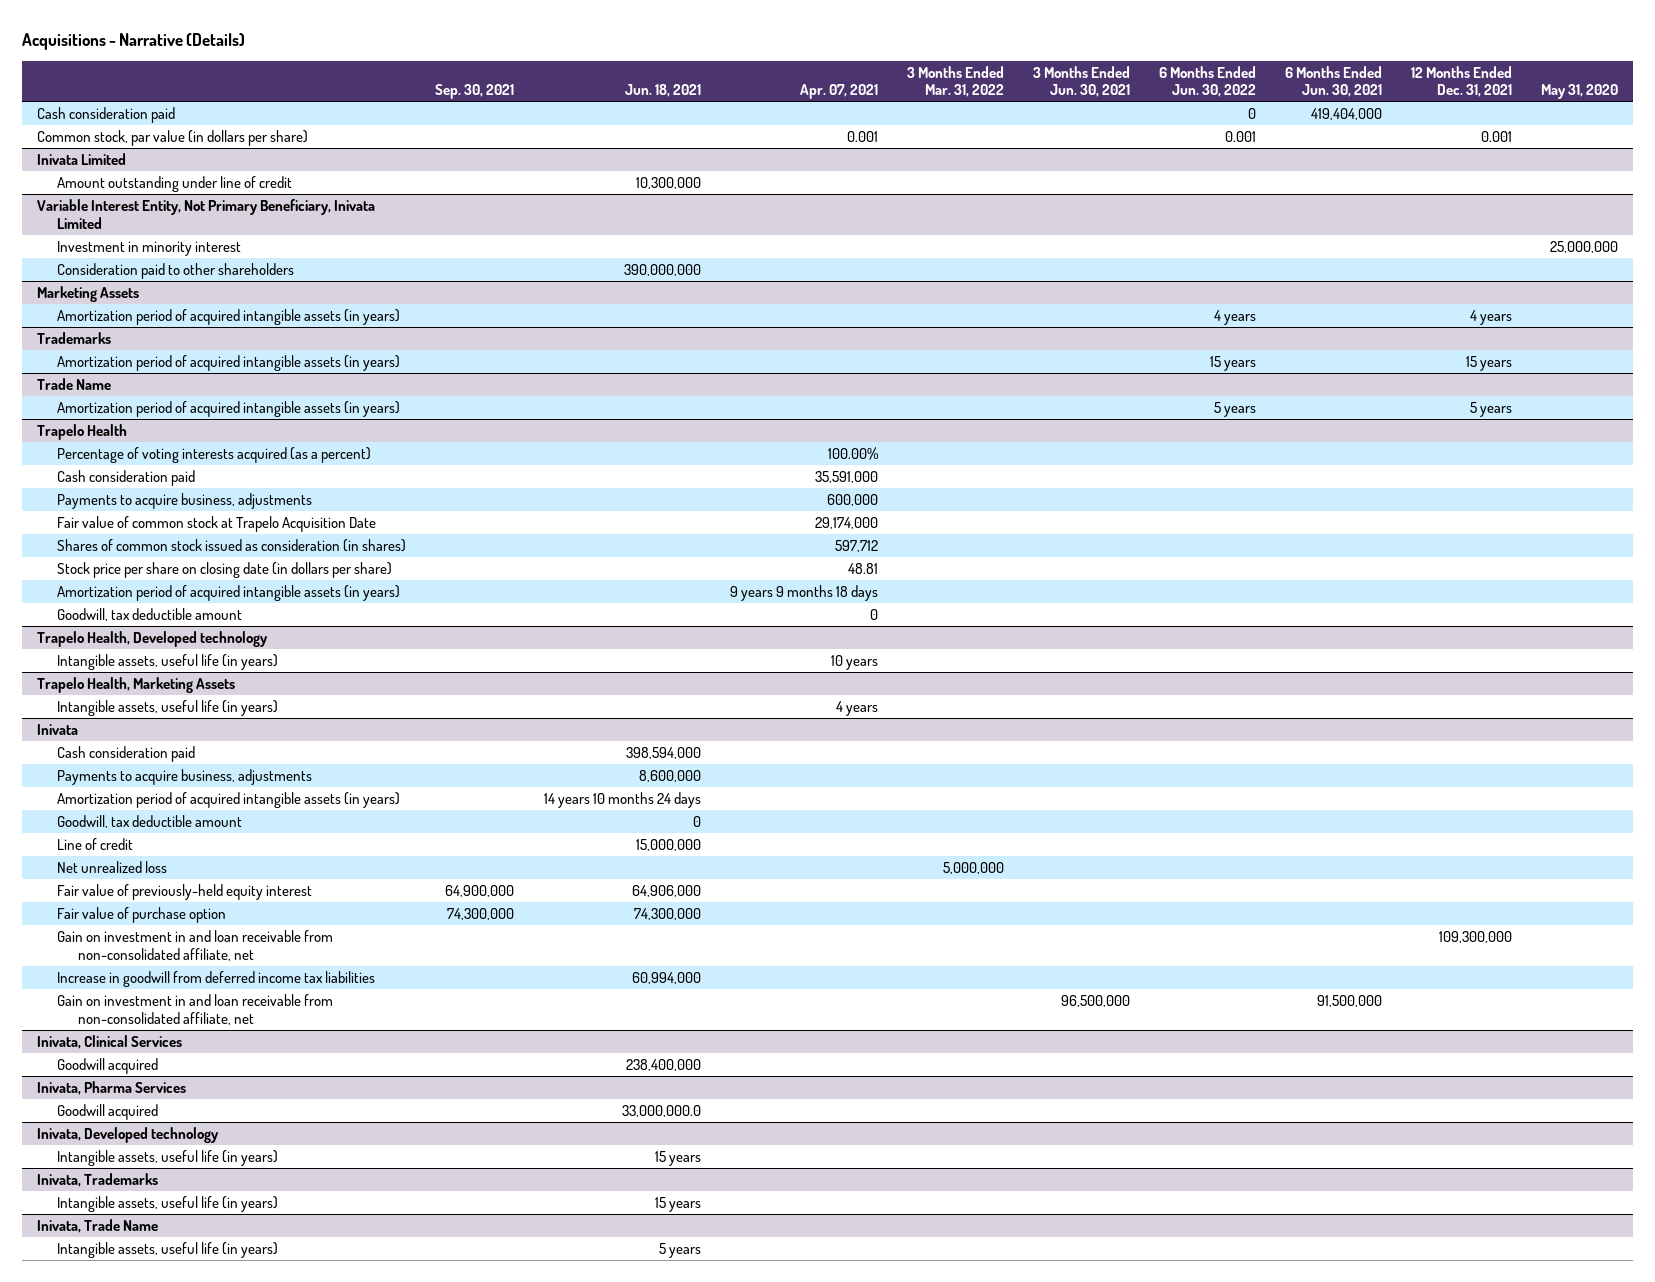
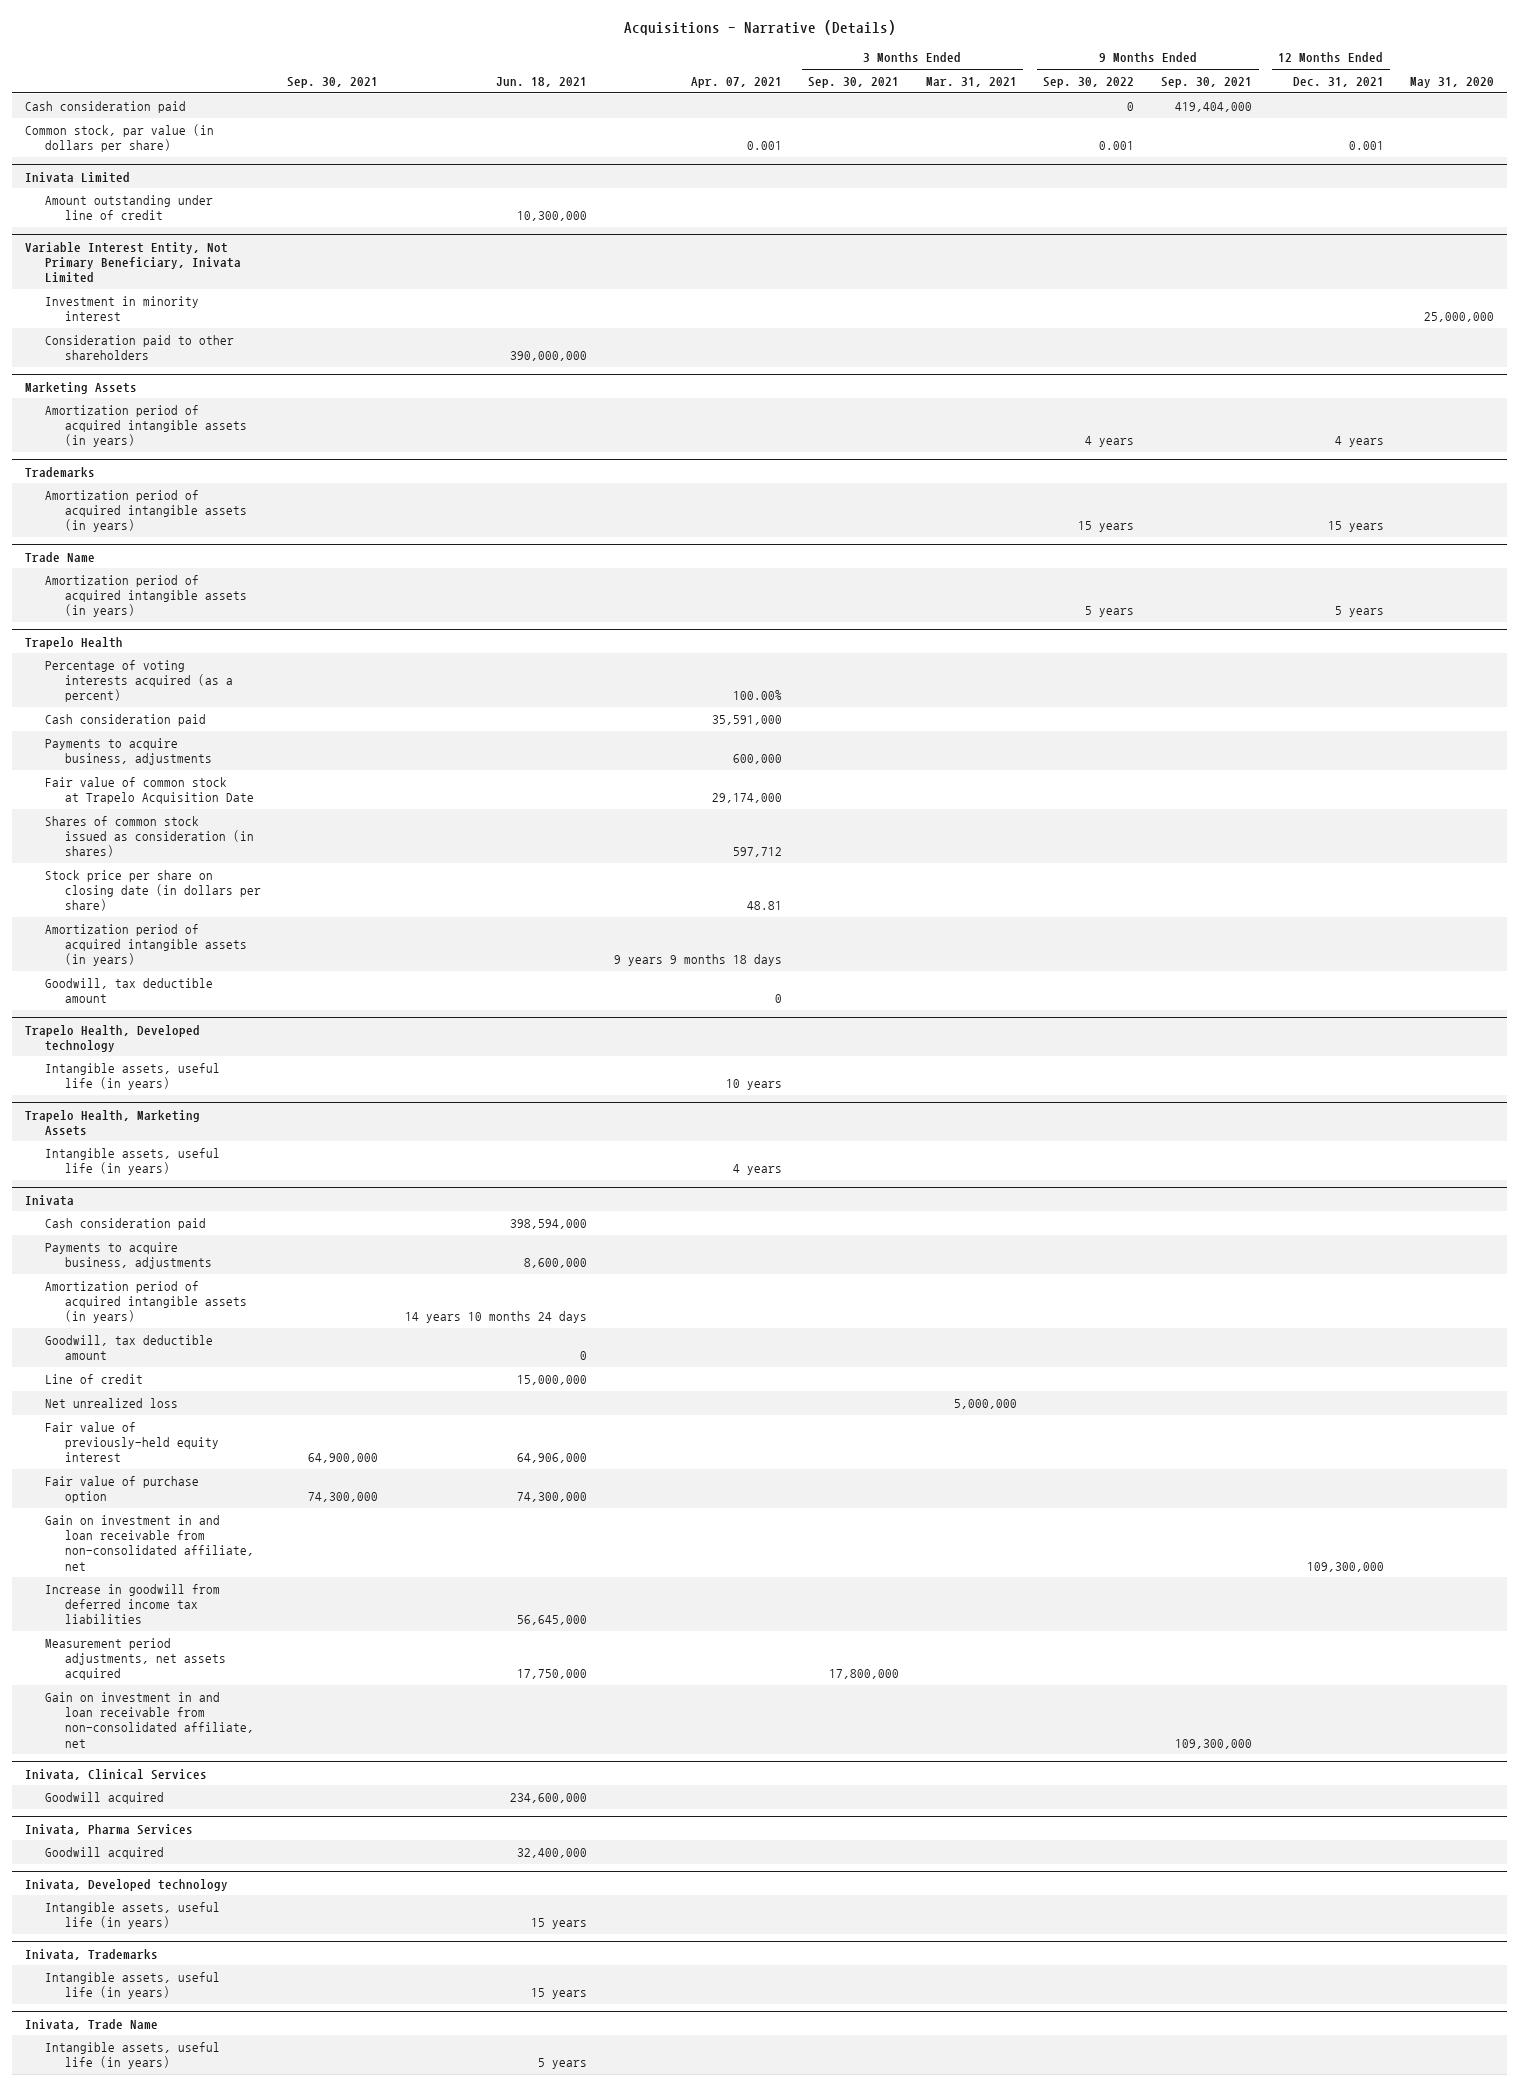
- | Sep. 30, 2021 | Jun. 18, 2021 | Apr. 07, 2021 | 3 Months Ended Mar. 31, 2022 | 3 Months Ended Jun. 30, 2021 | 6 Months Ended Jun. 30, 2022 | 6 Months Ended Jun. 30, 2021 | 12 Months Ended Dec. 31, 2021 | May 31, 2020
+ | Sep. 30, 2021 | Jun. 18, 2021 | Apr. 07, 2021 | 3 Months Ended Sep. 30, 2021 | 3 Months Ended Mar. 31, 2021 | 9 Months Ended Sep. 30, 2022 | 9 Months Ended Sep. 30, 2021 | 12 Months Ended Dec. 31, 2021 | May 31, 2020
@ Inivata
- Increase in goodwill from deferred income tax liabilities | | 60,994,000 | | | | | | |
+ Increase in goodwill from deferred income tax liabilities | | 56,645,000 | | | | | | |
+ Measurement period adjustments, net assets acquired | | 17,750,000 | | 17,800,000 | | | | |
@ Inivata, Clinical Services
- Goodwill acquired | | 238,400,000 | | | | | | |
+ Goodwill acquired | | 234,600,000 | | | | | | |
@ Inivata, Pharma Services
- Goodwill acquired | | 33,000,000.0 | | | | | | |
+ Goodwill acquired | | 32,400,000 | | | | | | |

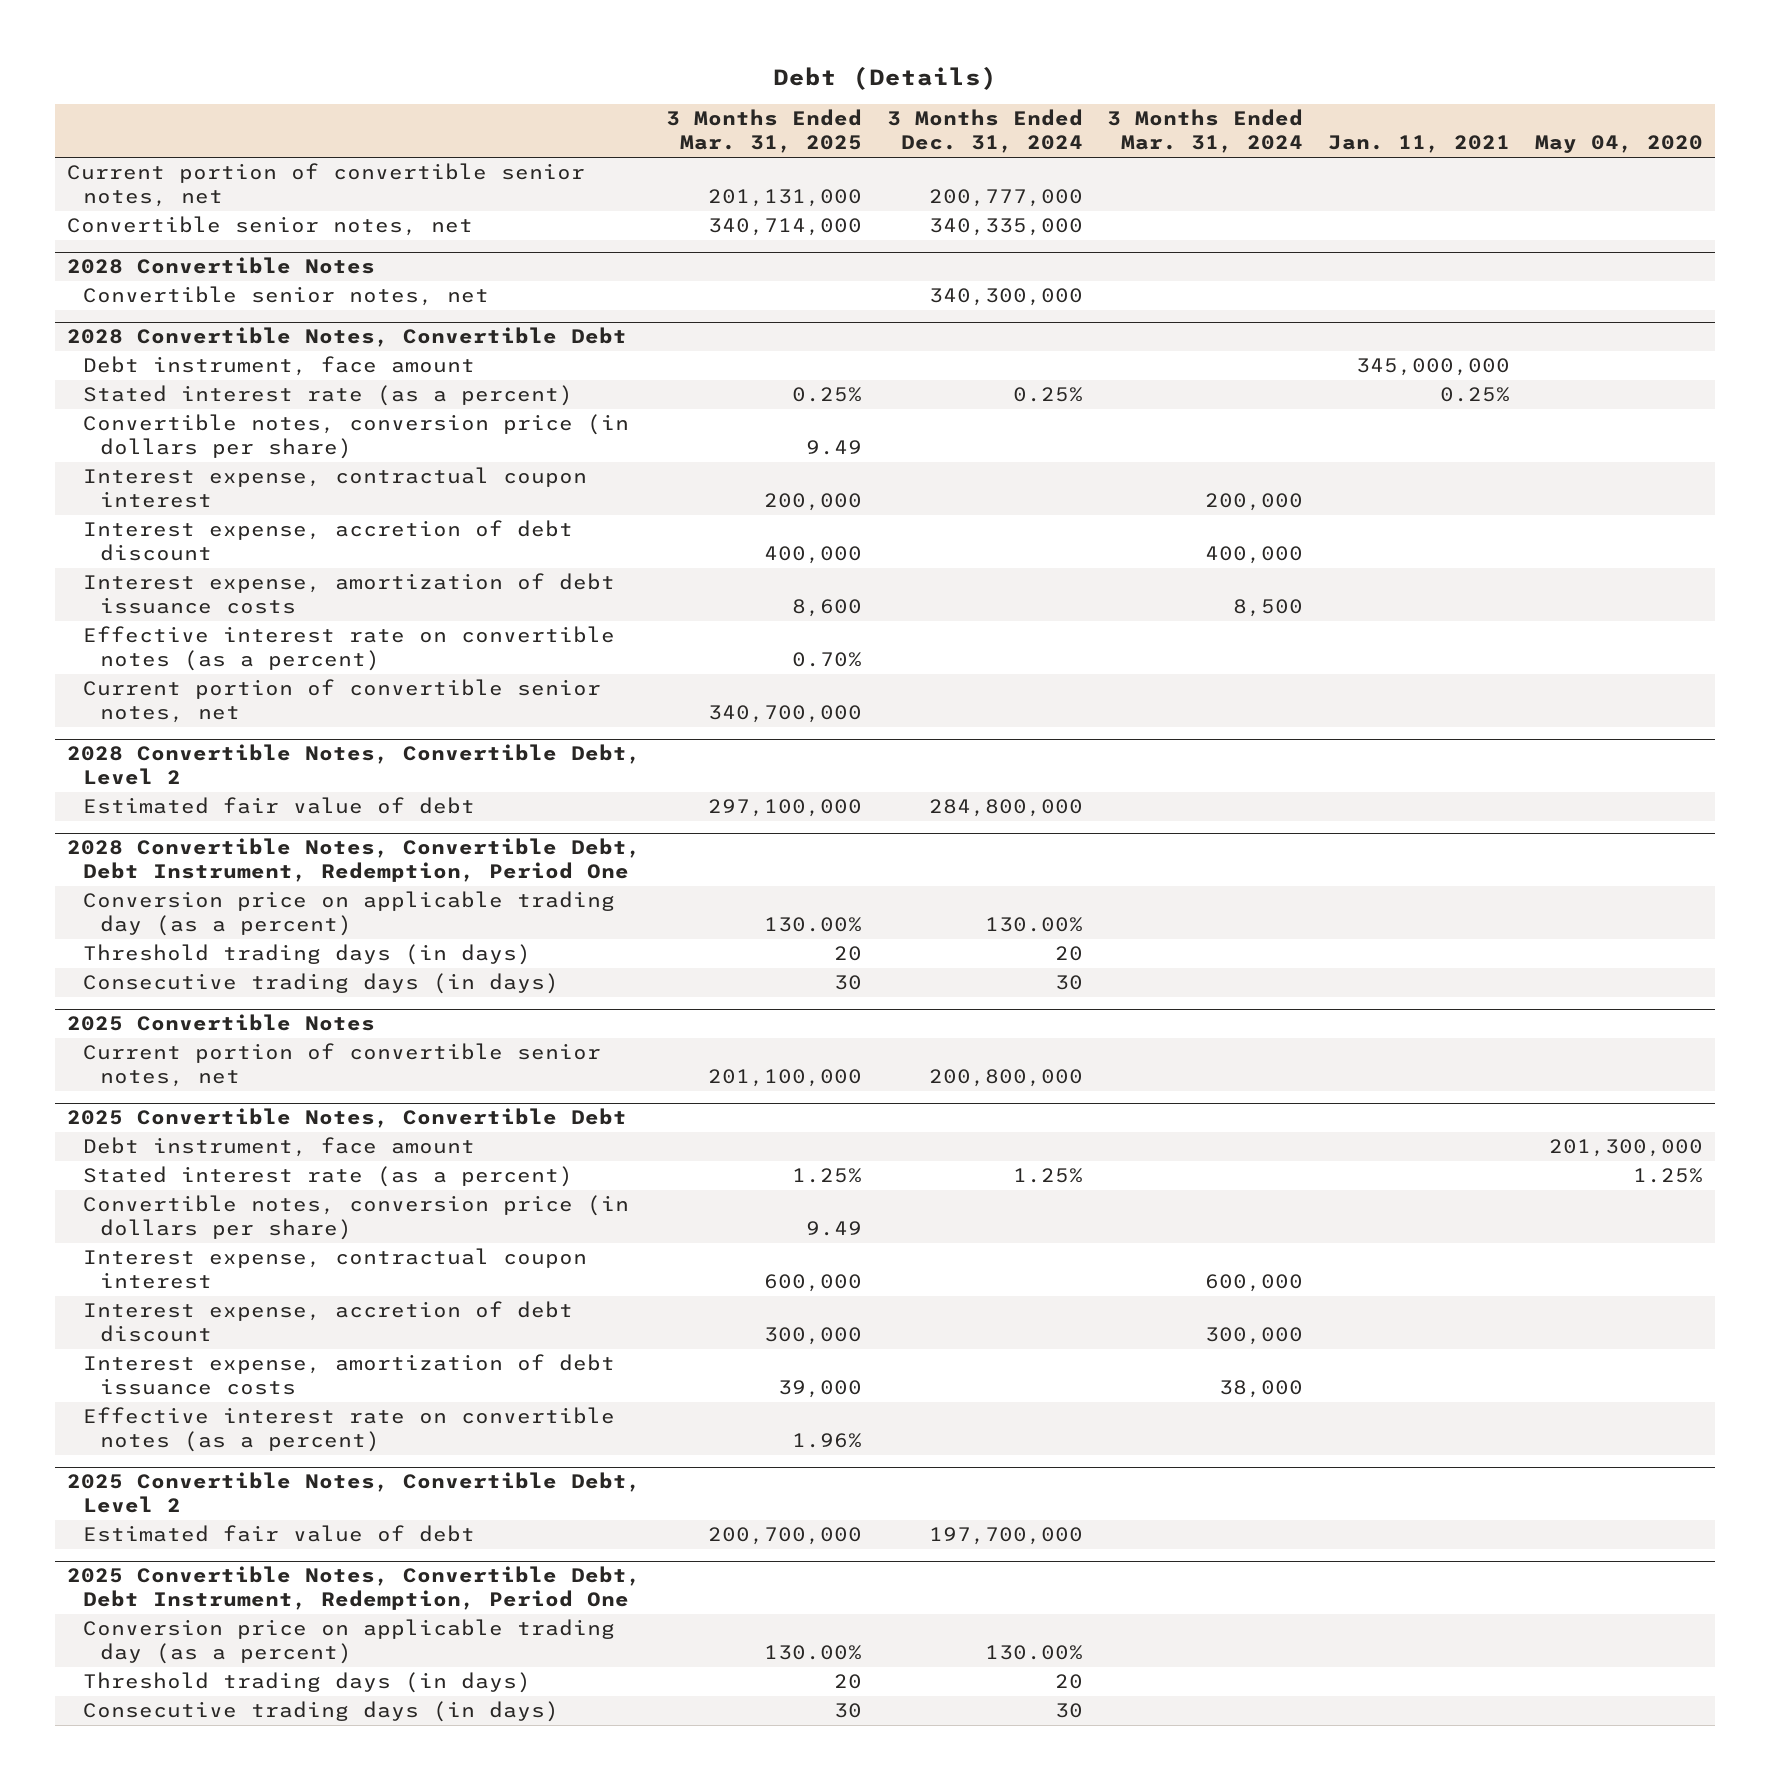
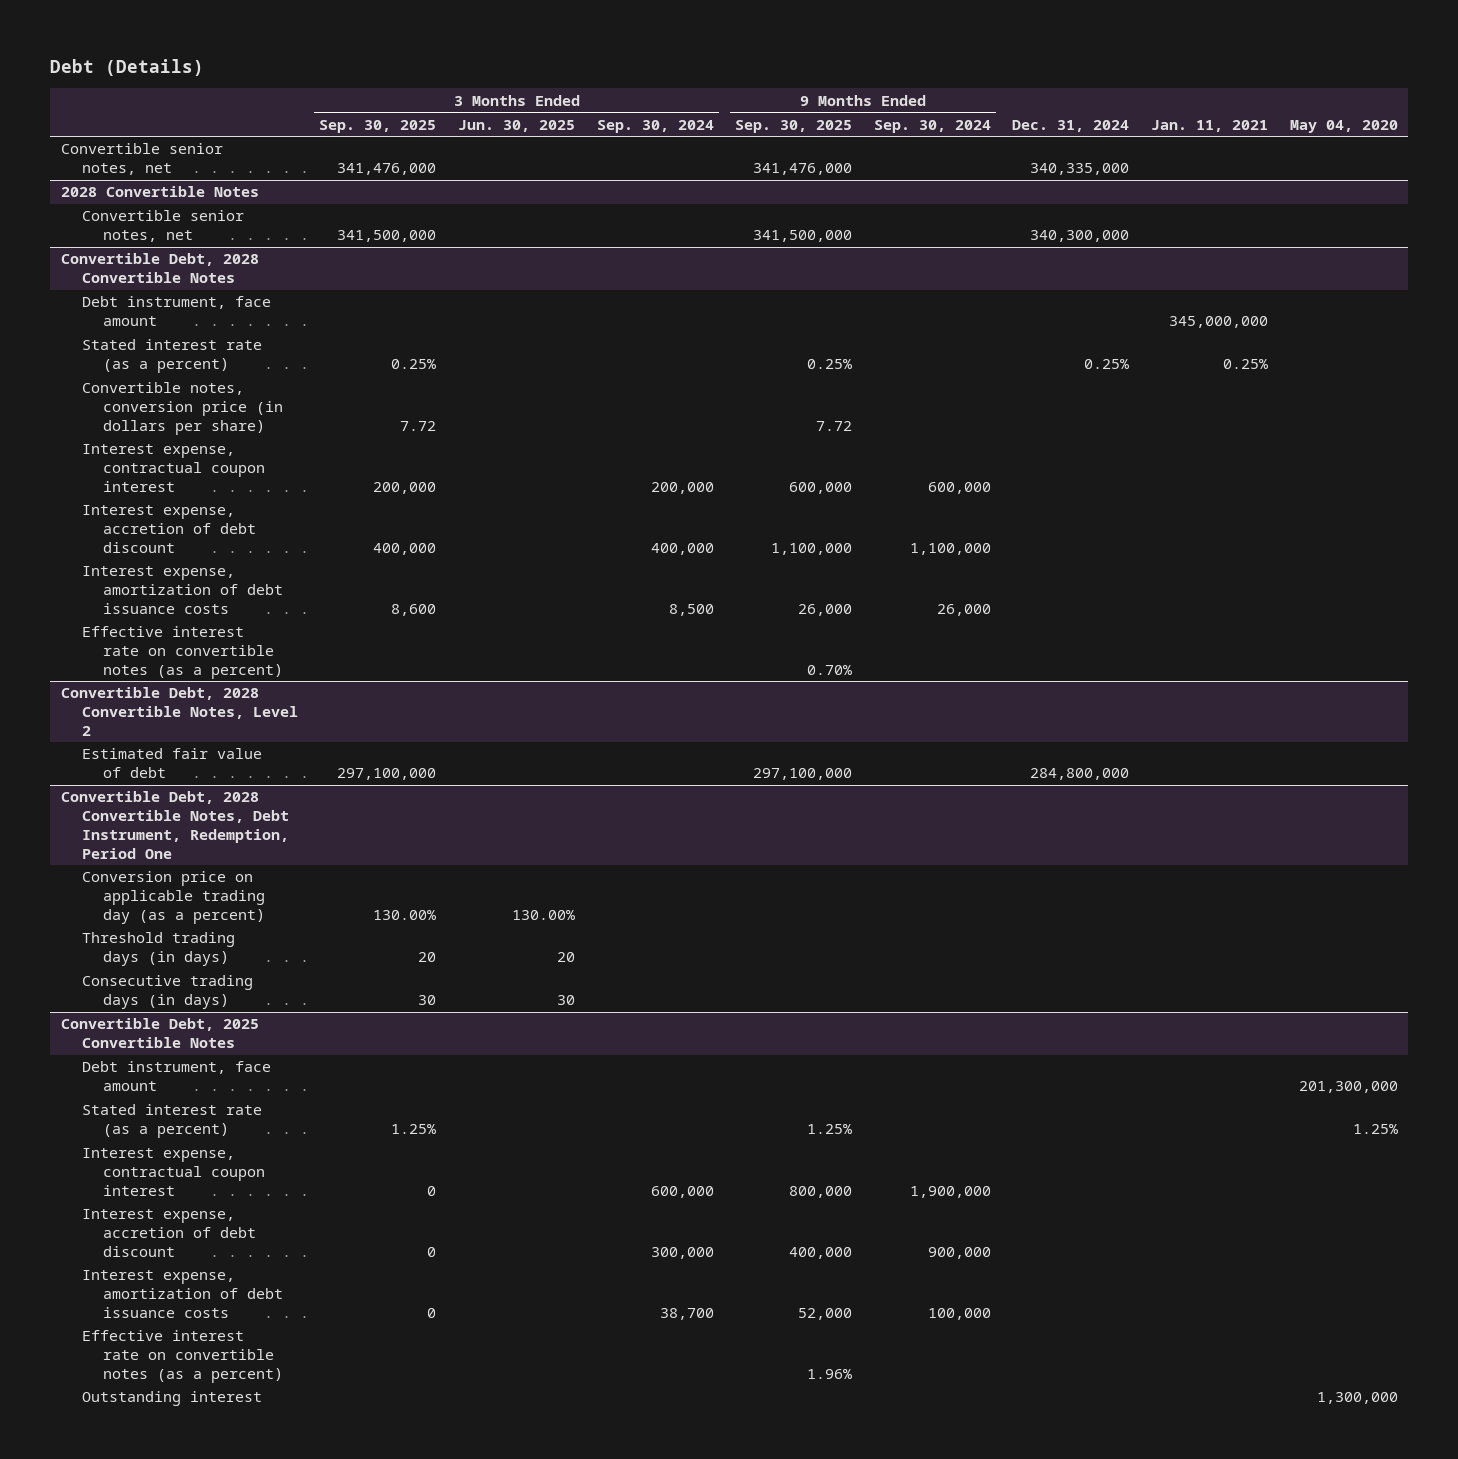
- | 3 Months Ended Mar. 31, 2025 | 3 Months Ended Dec. 31, 2024 | 3 Months Ended Mar. 31, 2024 | Jan. 11, 2021 | May 04, 2020
+ | 3 Months Ended Sep. 30, 2025 | 3 Months Ended Jun. 30, 2025 | 3 Months Ended Sep. 30, 2024 | 9 Months Ended Sep. 30, 2025 | 9 Months Ended Sep. 30, 2024 | Dec. 31, 2024 | Jan. 11, 2021 | May 04, 2020
- Current portion of convertible senior notes, net | 201,131,000 | 200,777,000 | | |
- 2028 Convertible Notes, Convertible Debt
+ Convertible Debt, 2028 Convertible Notes
- Current portion of convertible senior notes, net | 340,700,000 | | | |
- 2028 Convertible Notes, Convertible Debt, Level 2
+ Convertible Debt, 2028 Convertible Notes, Level 2
- 2028 Convertible Notes, Convertible Debt, Debt Instrument, Redemption, Period One
+ Convertible Debt, 2028 Convertible Notes, Debt Instrument, Redemption, Period One
- 2025 Convertible Notes
- Current portion of convertible senior notes, net | 201,100,000 | 200,800,000 | | |
- 2025 Convertible Notes, Convertible Debt
+ Convertible Debt, 2025 Convertible Notes
- Convertible notes, conversion price (in dollars per share) | 9.49 | | | |
- 2025 Convertible Notes, Convertible Debt, Level 2
- Estimated fair value of debt | 200,700,000 | 197,700,000 | | |
- 2025 Convertible Notes, Convertible Debt, Debt Instrument, Redemption, Period One
- Conversion price on applicable trading day (as a percent) | 130.00% | 130.00% | | |
- Threshold trading days (in days) | 20 | 20 | | |
- Consecutive trading days (in days) | 30 | 30 | | |
+ Outstanding interest | | | | | | | | 1,300,000

